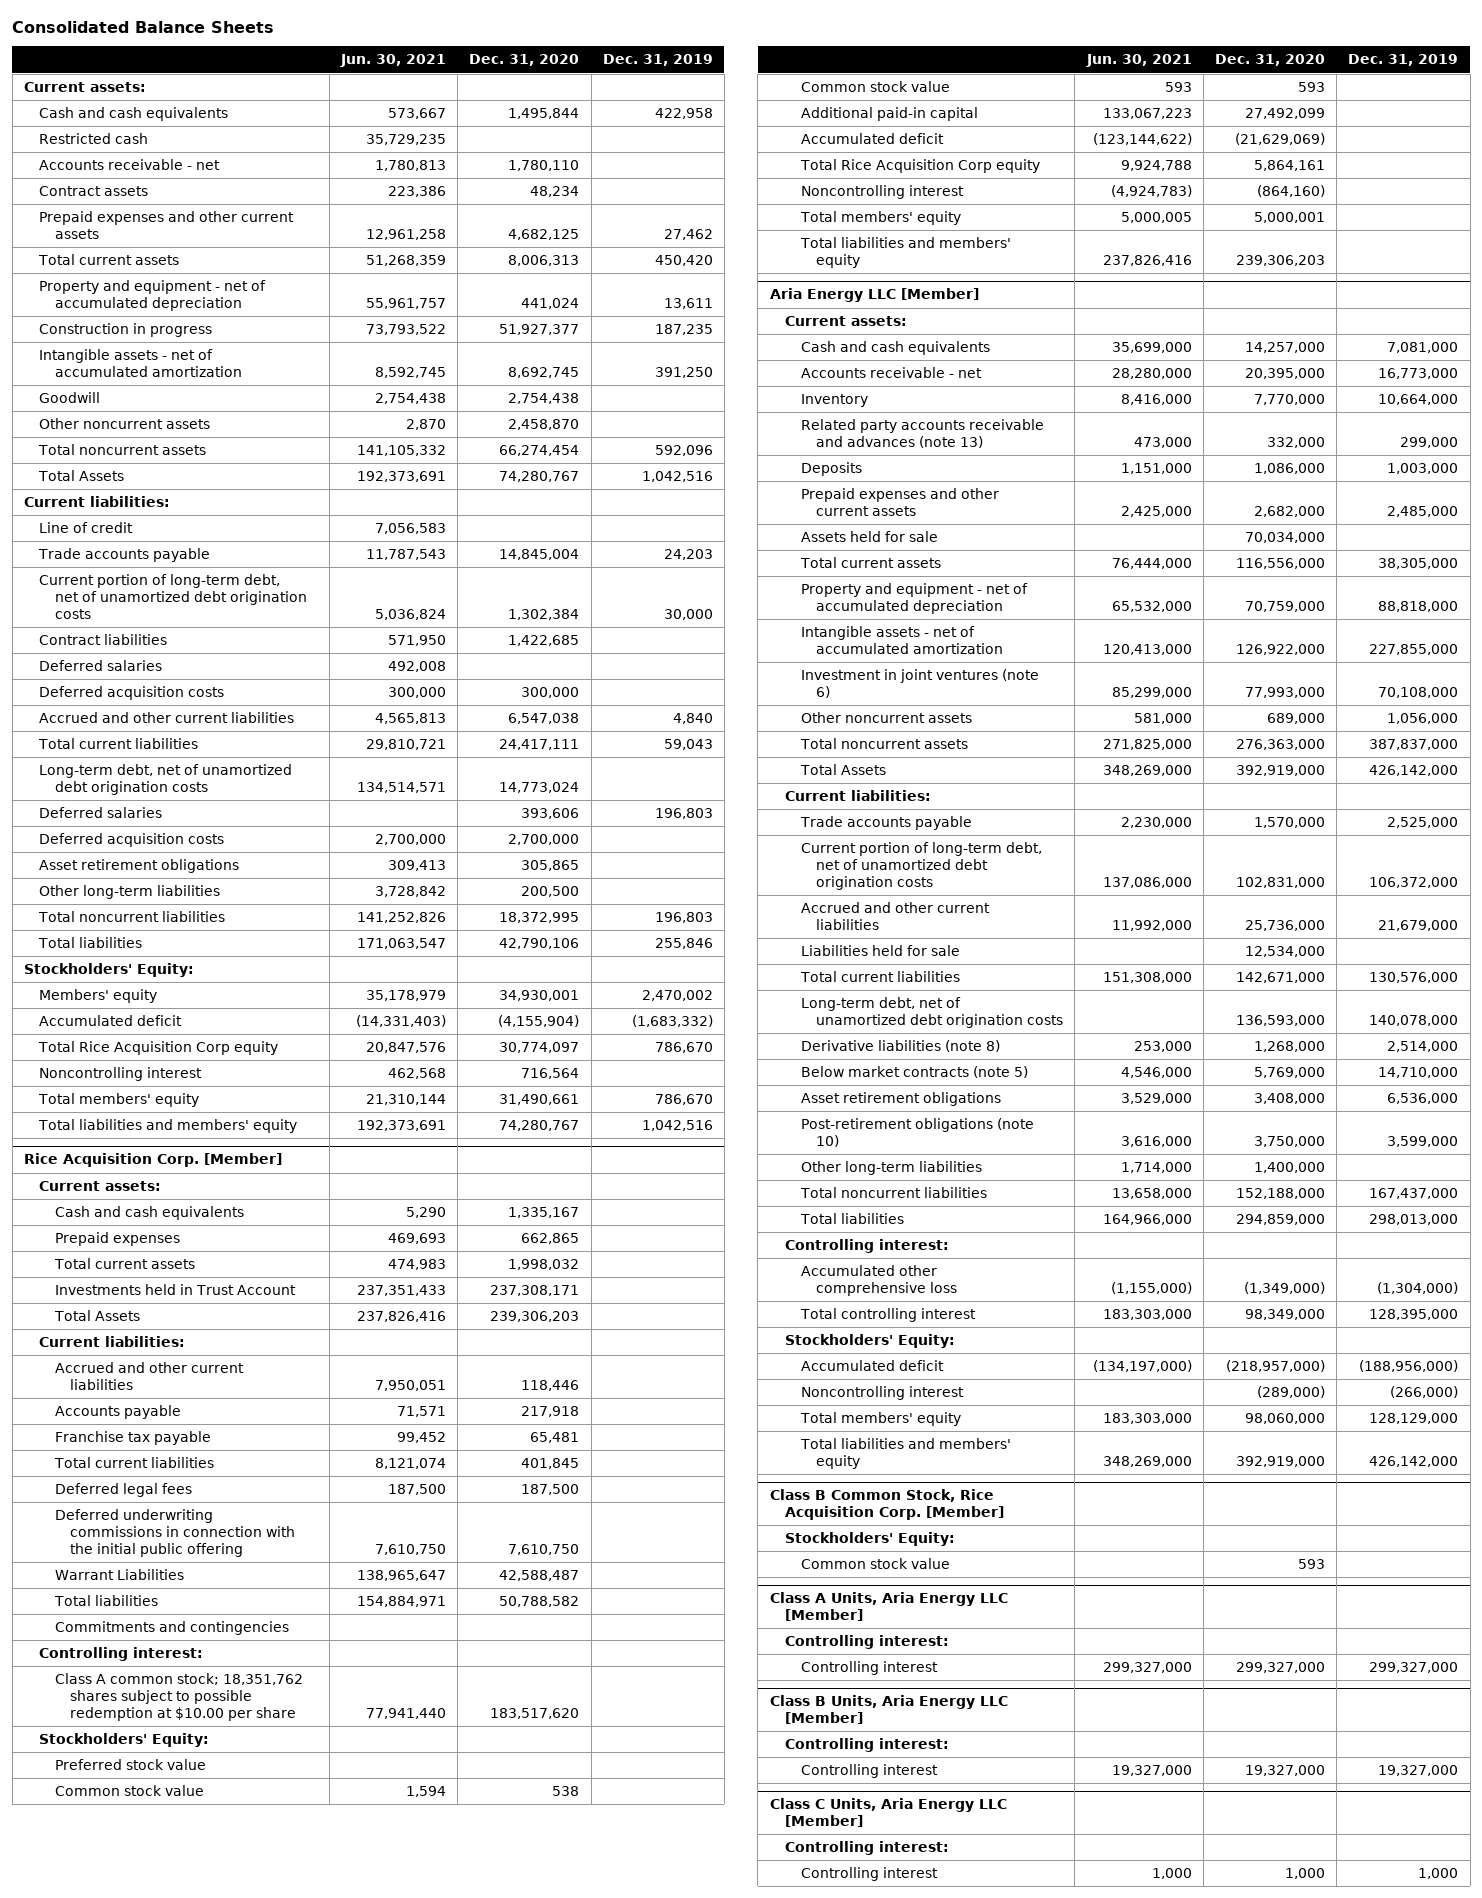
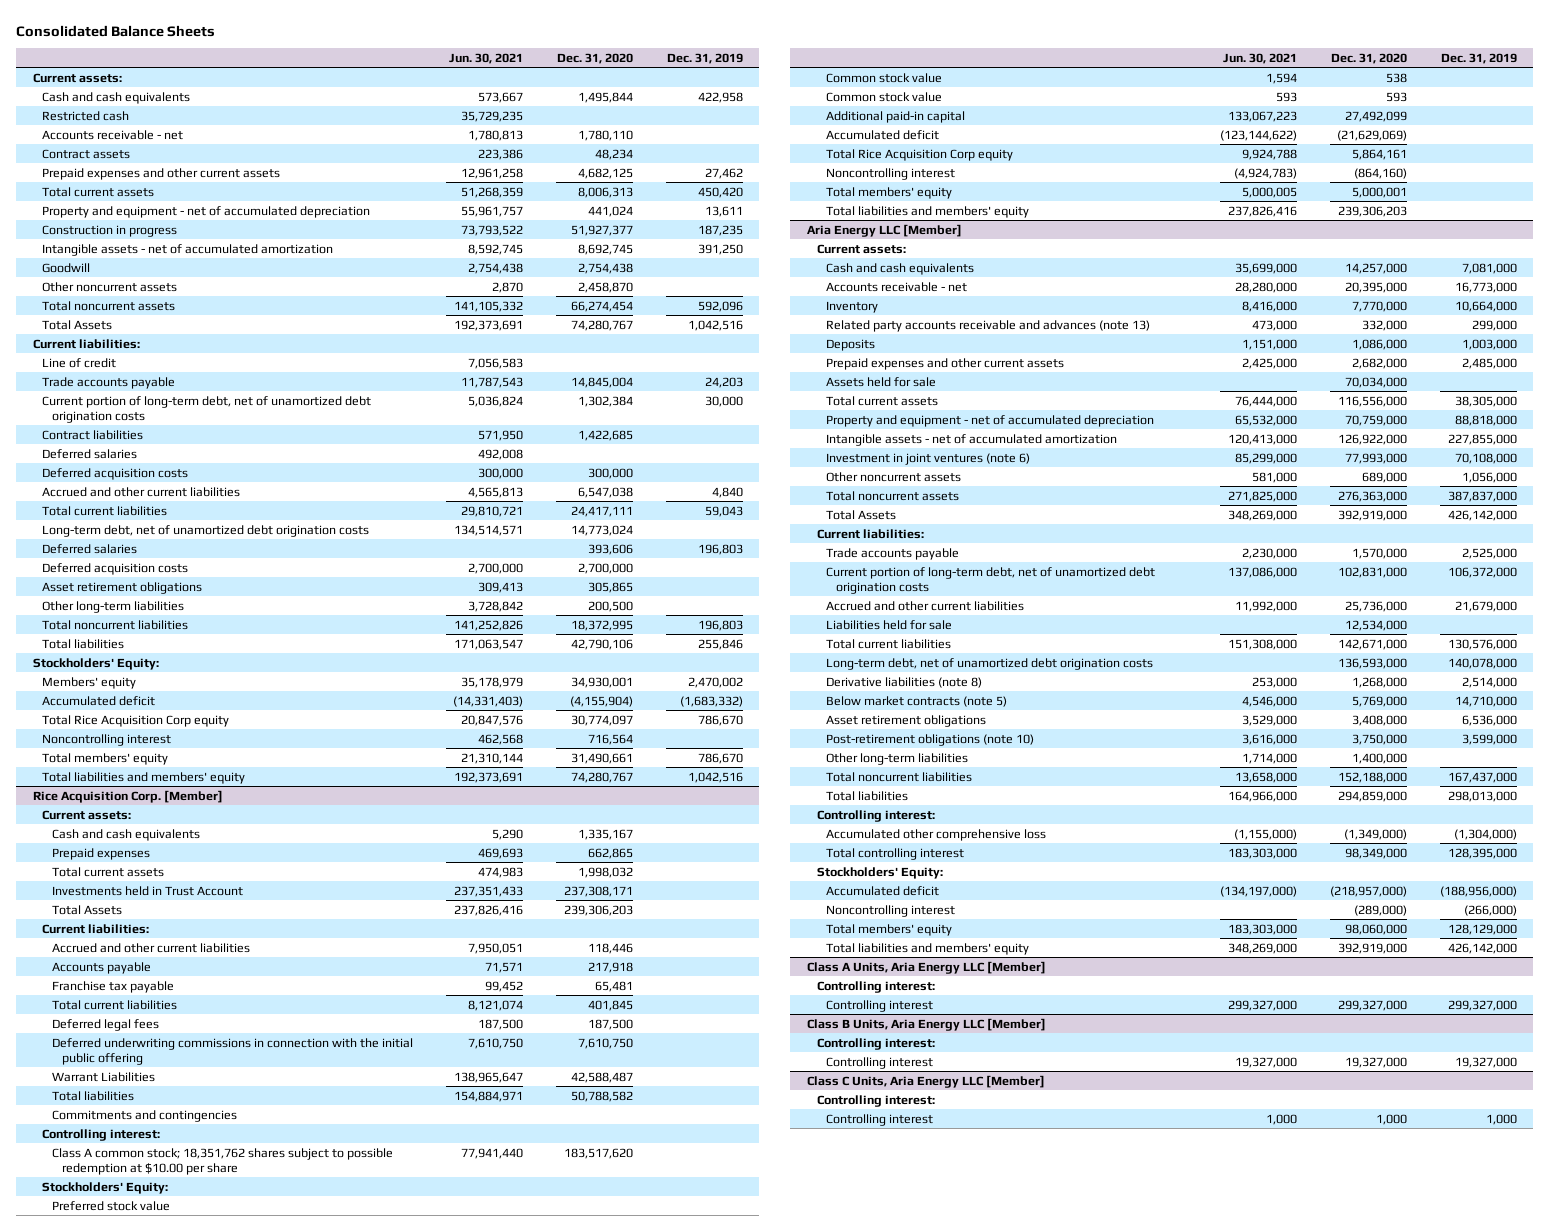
- Class B Common Stock, Rice Acquisition Corp. [Member]
- Stockholders' Equity:
- Common stock value | | 593 |

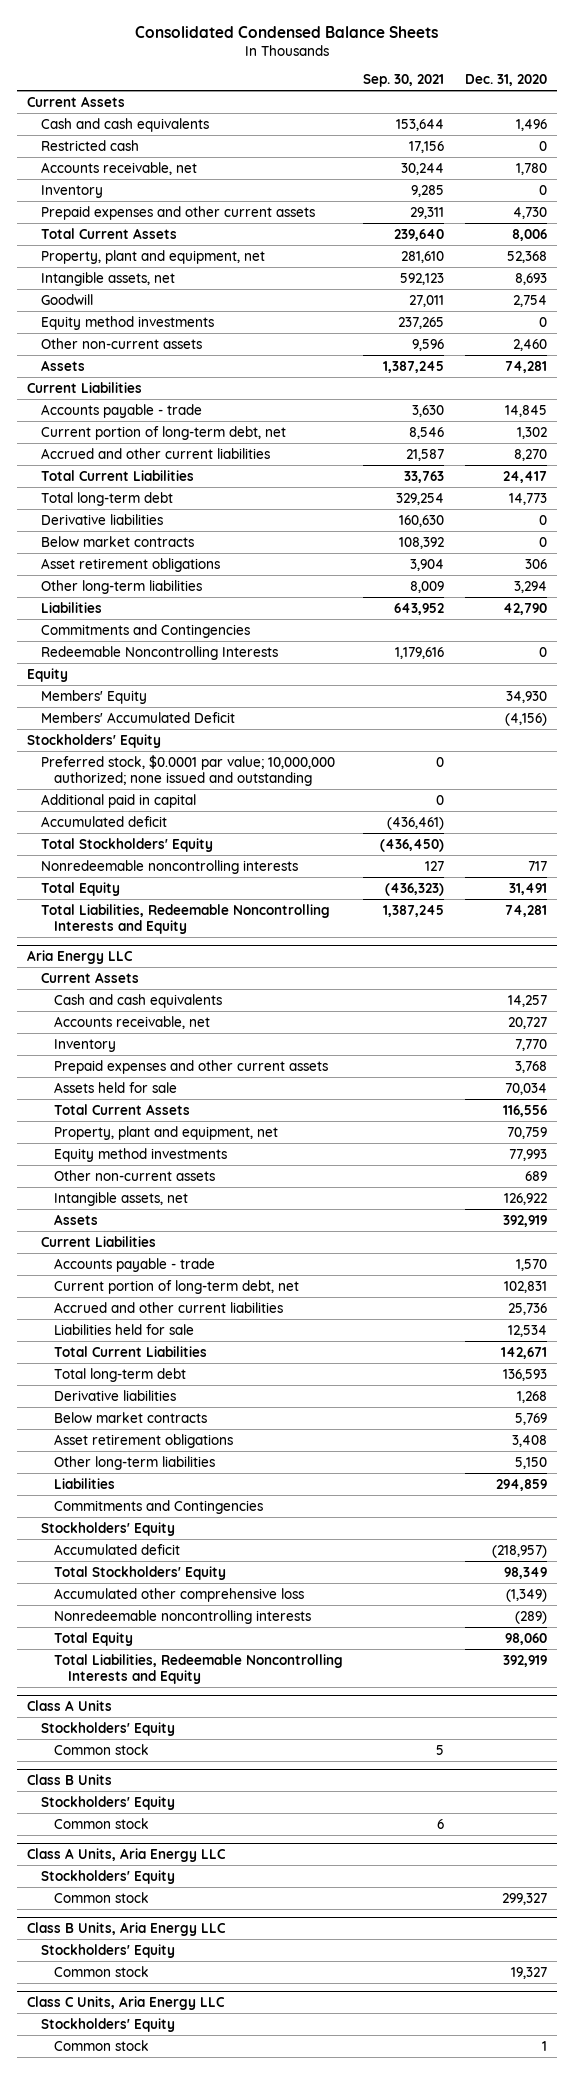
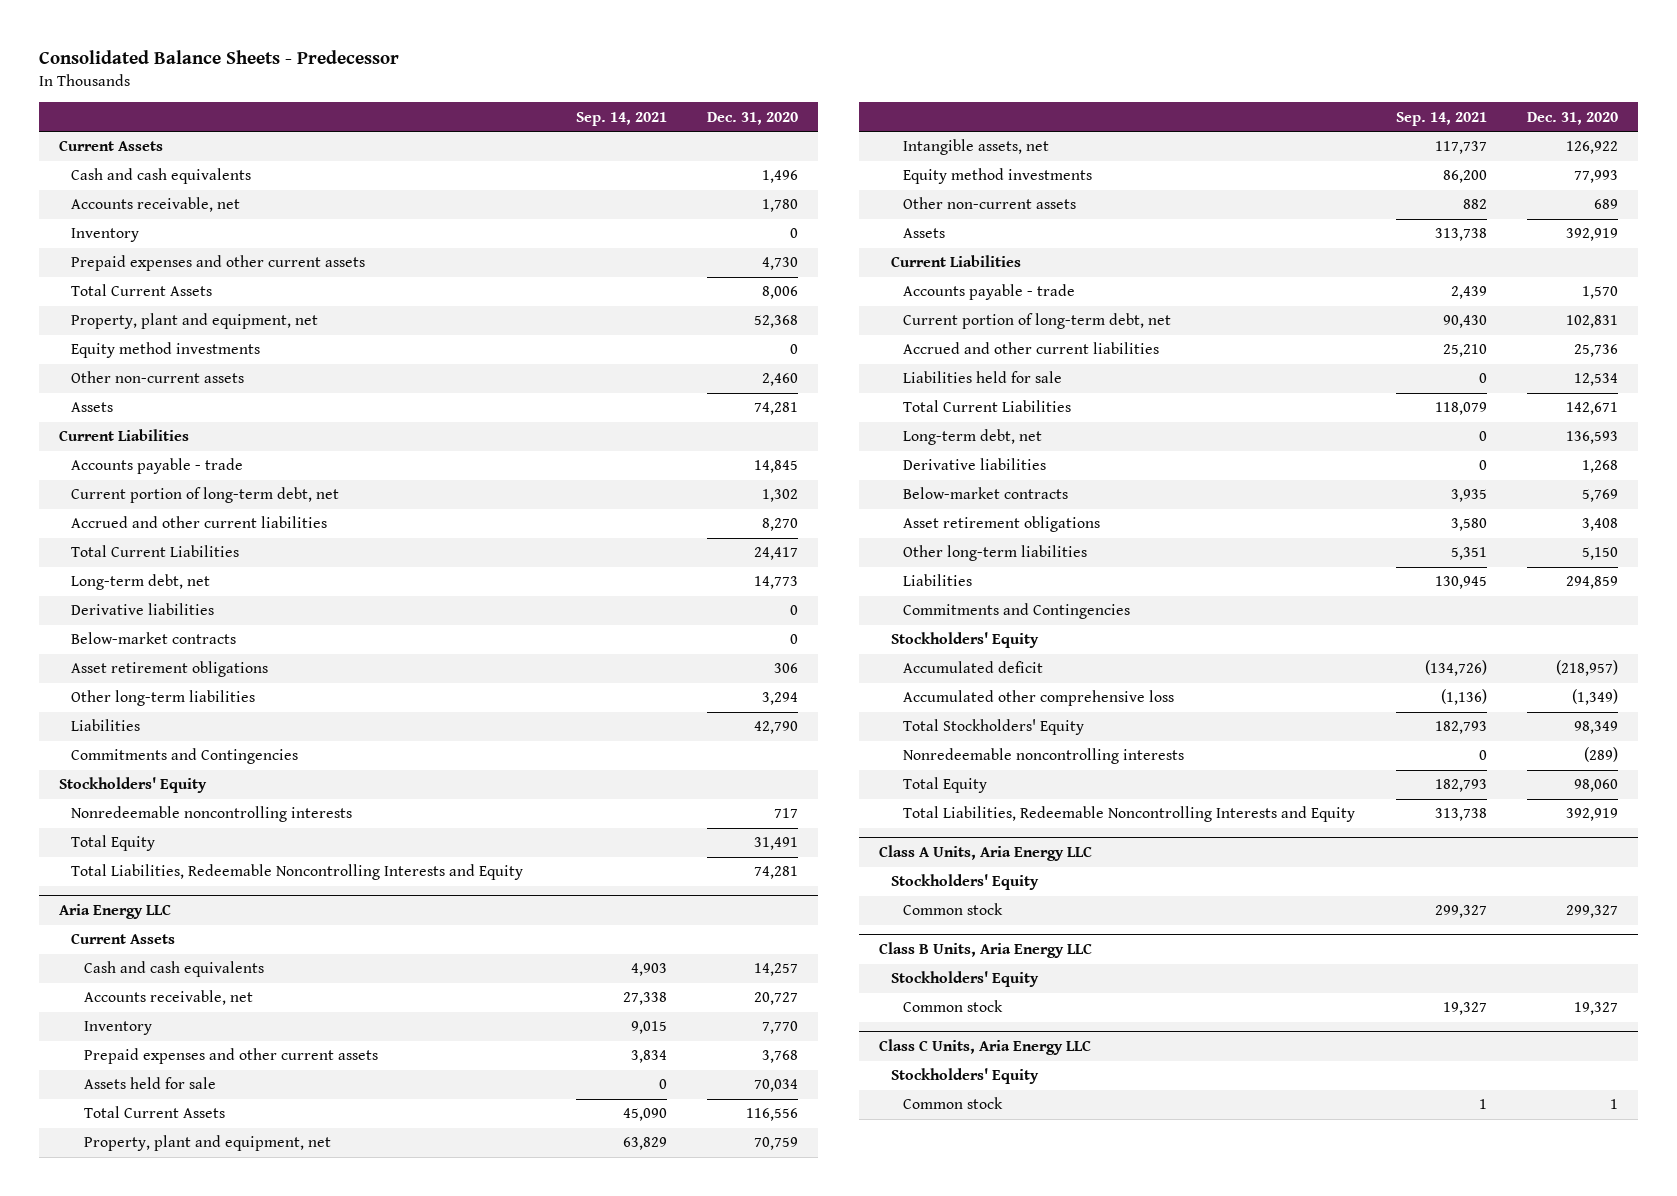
- Consolidated Condensed Balance Sheets
+ Consolidated Balance Sheets - Predecessor
- | Sep. 30, 2021 | Dec. 31, 2020
+ | Sep. 14, 2021 | Dec. 31, 2020
- Restricted cash | 17,156 | 0
- Intangible assets, net | 592,123 | 8,693
- Goodwill | 27,011 | 2,754
- Total long-term debt | 329,254 | 14,773
+ Long-term debt, net | | 14,773
- Below market contracts | 108,392 | 0
+ Below-market contracts | | 0
- Redeemable Noncontrolling Interests | 1,179,616 | 0
- Equity
- Members' Equity | | 34,930
- Members' Accumulated Deficit | | (4,156)
- Preferred stock, $0.0001 par value; 10,000,000 authorized; none issued and outstanding | 0 |
- Additional paid in capital | 0 |
- Accumulated deficit | (436,461) |
- Total Stockholders' Equity | (436,450) |
@ Aria Energy LLC
moved up: Intangible assets, net | 117,737 | 126,922
- Total long-term debt | | 136,593
+ Long-term debt, net | 0 | 136,593
- Below market contracts | | 5,769
+ Below-market contracts | 3,935 | 5,769
moved down: Total Stockholders' Equity | 182,793 | 98,349
- Class A Units
- Stockholders' Equity
- Common stock | 5 |
- Class B Units
- Stockholders' Equity
- Common stock | 6 |

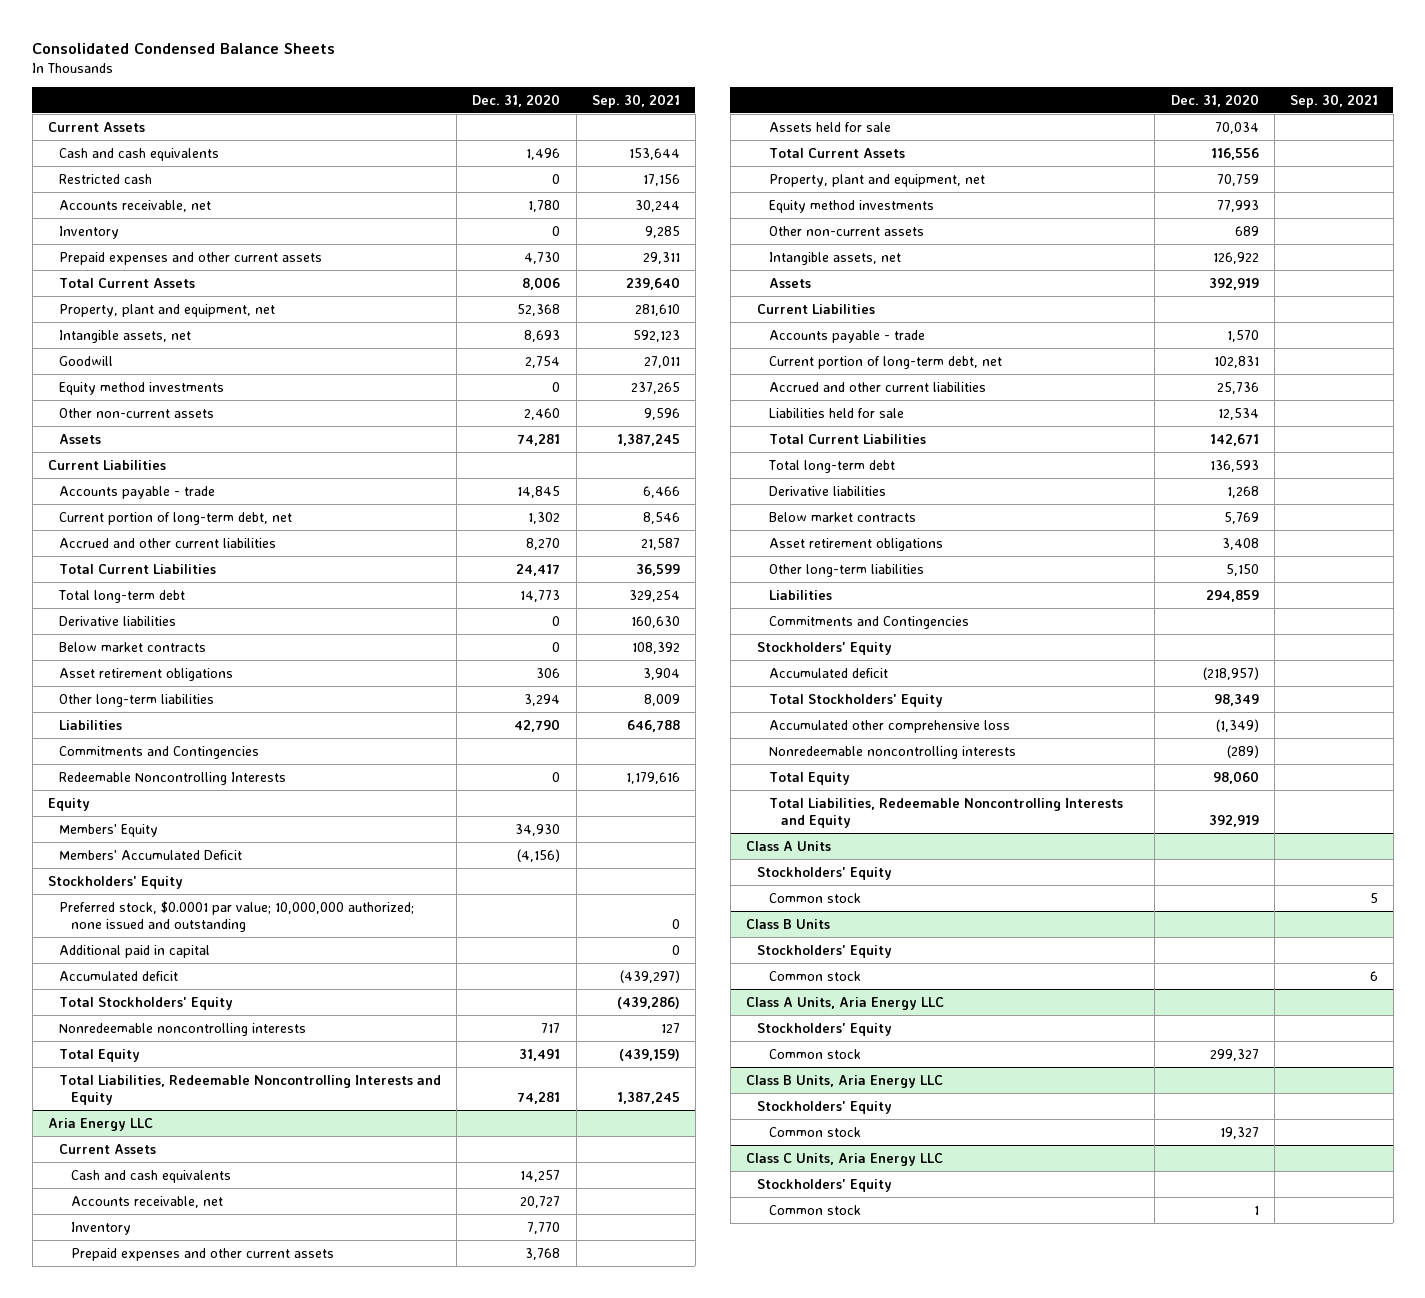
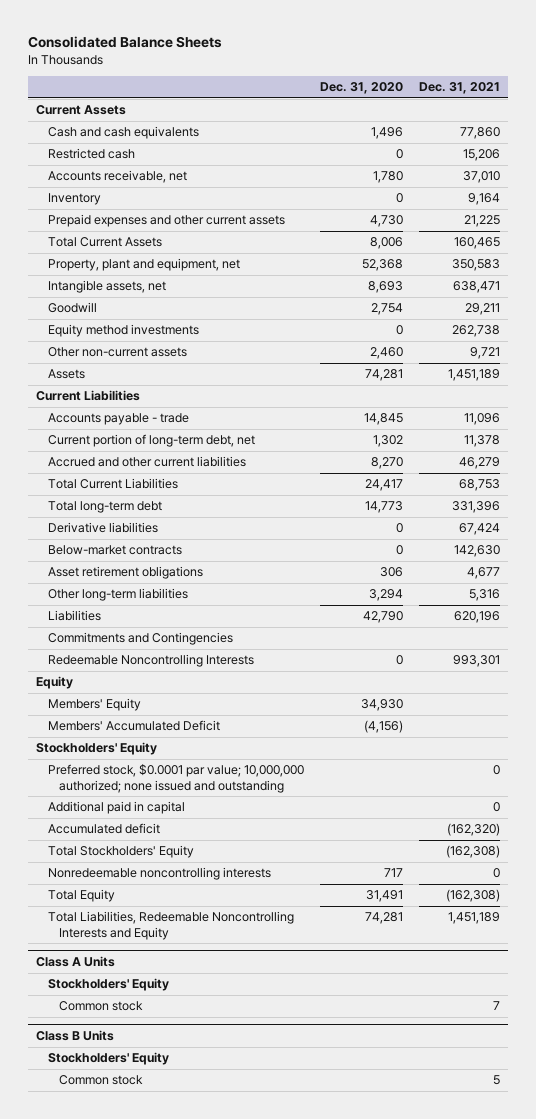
- Consolidated Condensed Balance Sheets
+ Consolidated Balance Sheets
- | Dec. 31, 2020 | Sep. 30, 2021
+ | Dec. 31, 2020 | Dec. 31, 2021
- Below market contracts | 0 | 108,392
+ Below-market contracts | 0 | 142,630
- Aria Energy LLC
- Current Assets
- Cash and cash equivalents | 14,257 |
- Accounts receivable, net | 20,727 |
- Inventory | 7,770 |
- Prepaid expenses and other current assets | 3,768 |
- Assets held for sale | 70,034 |
- Total Current Assets | 116,556 |
- Property, plant and equipment, net | 70,759 |
- Equity method investments | 77,993 |
- Other non-current assets | 689 |
- Intangible assets, net | 126,922 |
- Assets | 392,919 |
- Current Liabilities
- Accounts payable - trade | 1,570 |
- Current portion of long-term debt, net | 102,831 |
- Accrued and other current liabilities | 25,736 |
- Liabilities held for sale | 12,534 |
- Total Current Liabilities | 142,671 |
- Total long-term debt | 136,593 |
- Derivative liabilities | 1,268 |
- Below market contracts | 5,769 |
- Asset retirement obligations | 3,408 |
- Other long-term liabilities | 5,150 |
- Liabilities | 294,859 |
- Commitments and Contingencies
- Stockholders' Equity
- Accumulated deficit | (218,957) |
- Total Stockholders' Equity | 98,349 |
- Accumulated other comprehensive loss | (1,349) |
- Nonredeemable noncontrolling interests | (289) |
- Total Equity | 98,060 |
- Total Liabilities, Redeemable Noncontrolling Interests and Equity | 392,919 |
- Class A Units, Aria Energy LLC
- Stockholders' Equity
- Common stock | 299,327 |
- Class B Units, Aria Energy LLC
- Stockholders' Equity
- Common stock | 19,327 |
- Class C Units, Aria Energy LLC
- Stockholders' Equity
- Common stock | 1 |

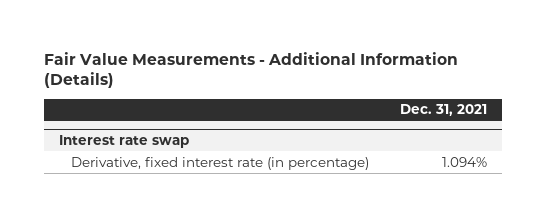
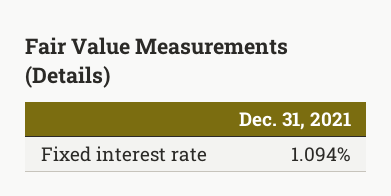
- Fair Value Measurements - Additional Information (Details)
+ Fair Value Measurements (Details)
- Interest rate swap
- Derivative, fixed interest rate (in percentage) | 1.094%
+ Fixed interest rate | 1.094%

